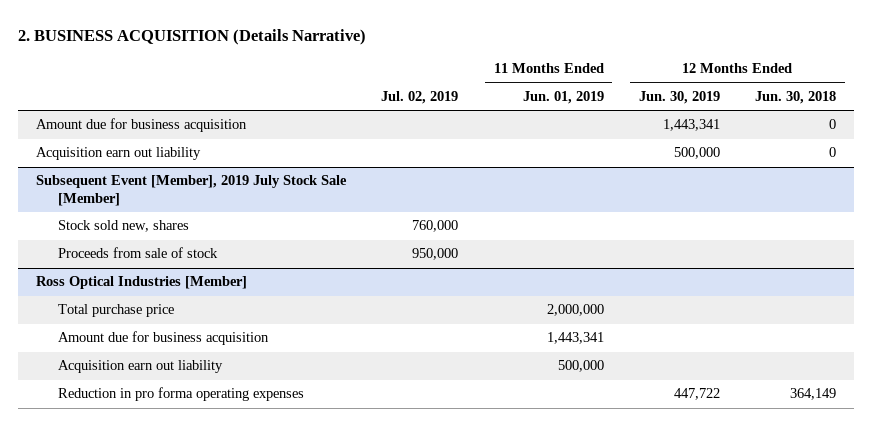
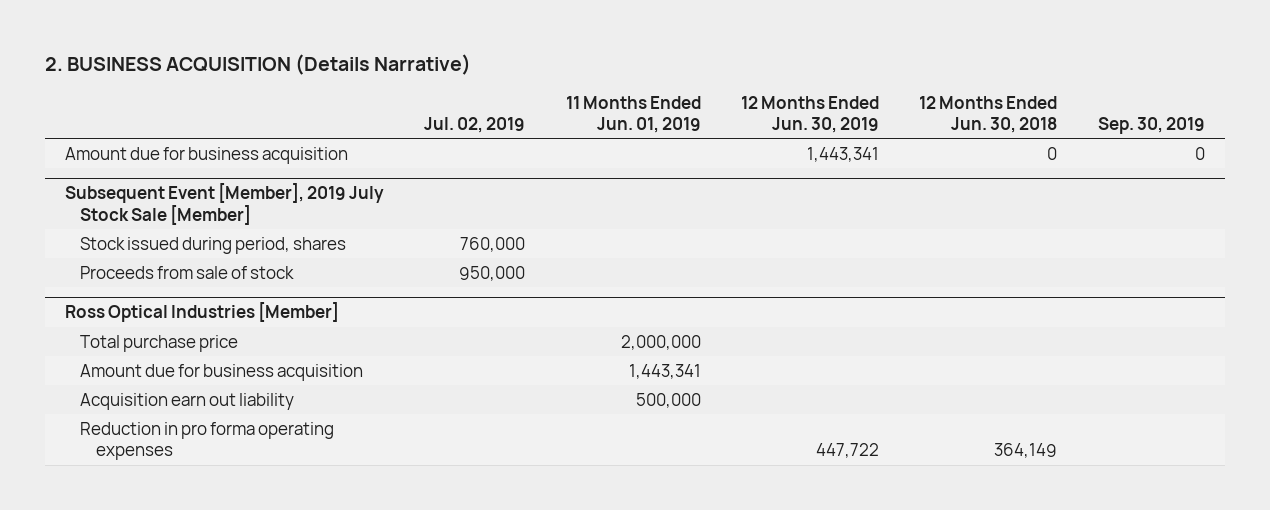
- | Jul. 02, 2019 | 11 Months Ended Jun. 01, 2019 | 12 Months Ended Jun. 30, 2019 | 12 Months Ended Jun. 30, 2018
+ | Jul. 02, 2019 | 11 Months Ended Jun. 01, 2019 | 12 Months Ended Jun. 30, 2019 | 12 Months Ended Jun. 30, 2018 | Sep. 30, 2019
- Acquisition earn out liability | | | 500,000 | 0
@ Subsequent Event [Member], 2019 July Stock Sale [Member]
- Stock sold new, shares | 760,000 | | |
+ Stock issued during period, shares | 760,000 | | | |

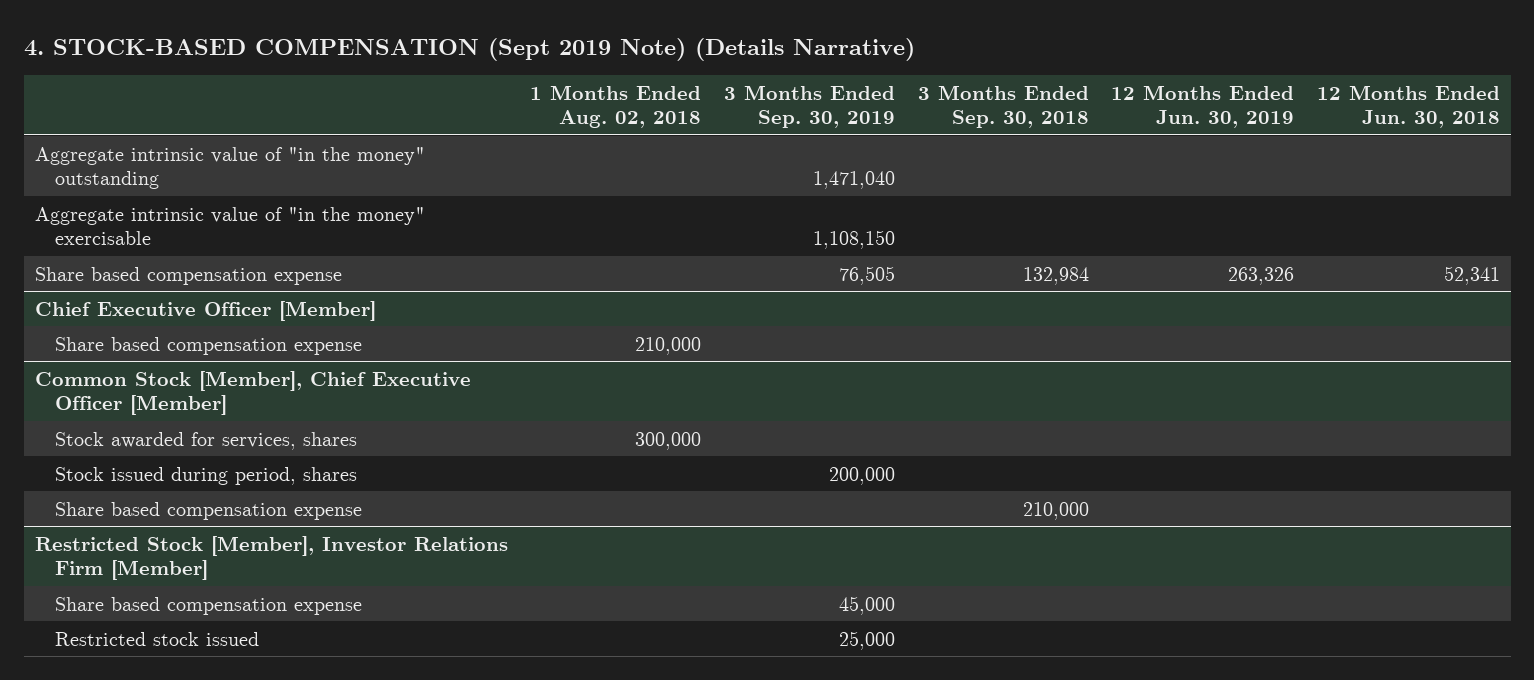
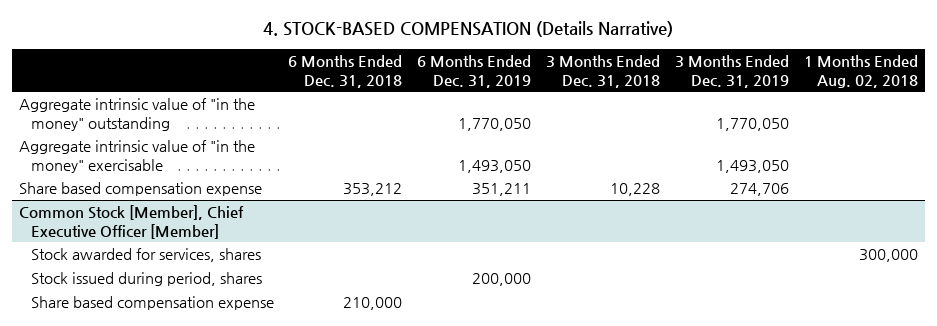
- 4. STOCK-BASED COMPENSATION (Sept 2019 Note) (Details Narrative)
+ 4. STOCK-BASED COMPENSATION (Details Narrative)
- | 1 Months Ended Aug. 02, 2018 | 3 Months Ended Sep. 30, 2019 | 3 Months Ended Sep. 30, 2018 | 12 Months Ended Jun. 30, 2019 | 12 Months Ended Jun. 30, 2018
+ | 6 Months Ended Dec. 31, 2018 | 6 Months Ended Dec. 31, 2019 | 3 Months Ended Dec. 31, 2018 | 3 Months Ended Dec. 31, 2019 | 1 Months Ended Aug. 02, 2018
- Chief Executive Officer [Member]
- Share based compensation expense | 210,000 | | | |
- Restricted Stock [Member], Investor Relations Firm [Member]
- Share based compensation expense | | 45,000 | | |
- Restricted stock issued | | 25,000 | | |

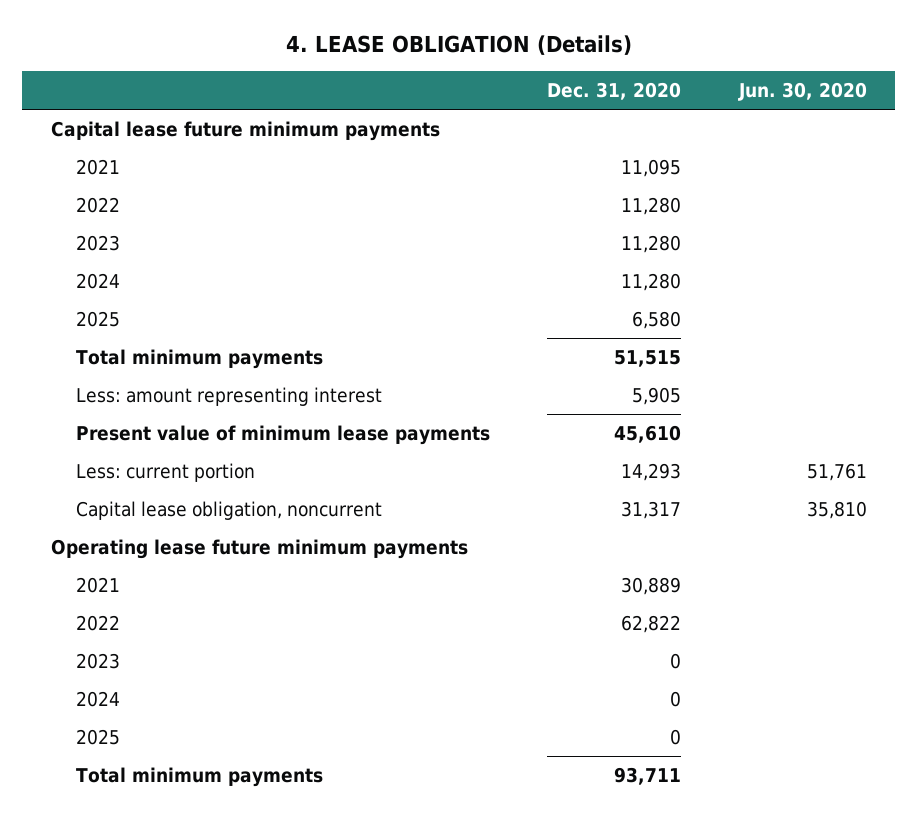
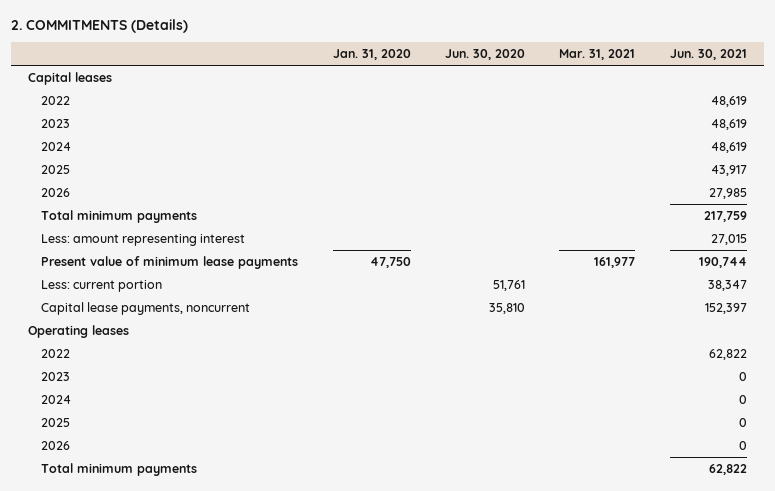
- 4. LEASE OBLIGATION (Details)
+ 2. COMMITMENTS (Details)
- | Dec. 31, 2020 | Jun. 30, 2020
+ | Jan. 31, 2020 | Jun. 30, 2020 | Mar. 31, 2021 | Jun. 30, 2021
- Capital lease future minimum payments
- 2021 | 11,095 |
+ Capital leases
+ 2026 | | | | 27,985
- Capital lease obligation, noncurrent | 31,317 | 35,810
- Operating lease future minimum payments
- 2021 | 30,889 |
+ Capital lease payments, noncurrent | | 35,810 | | 152,397
+ Operating leases
+ 2026 | | | | 0

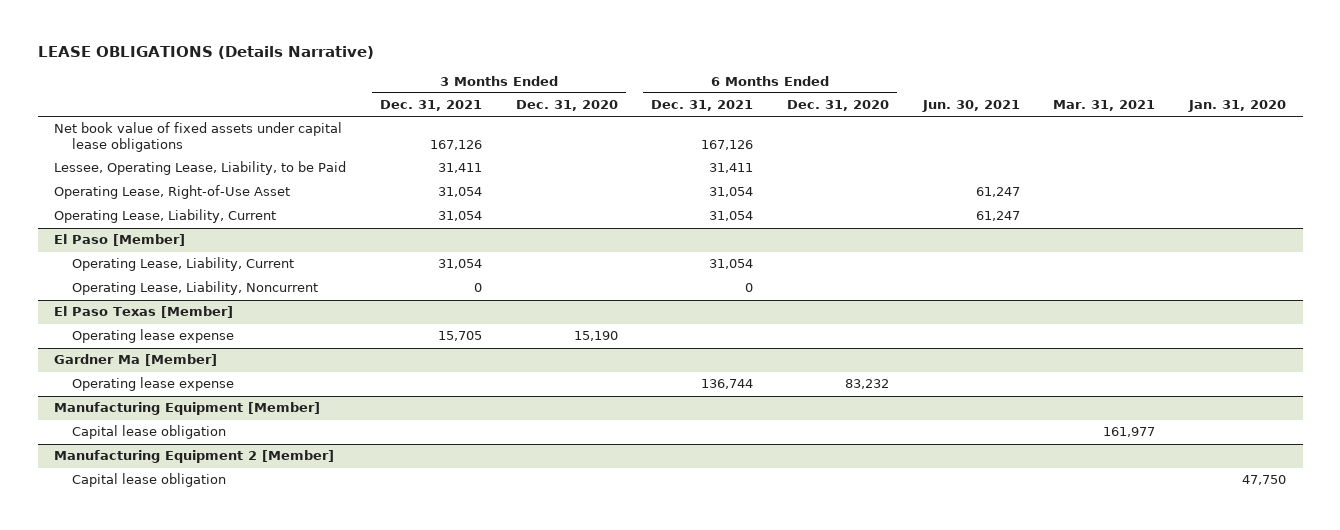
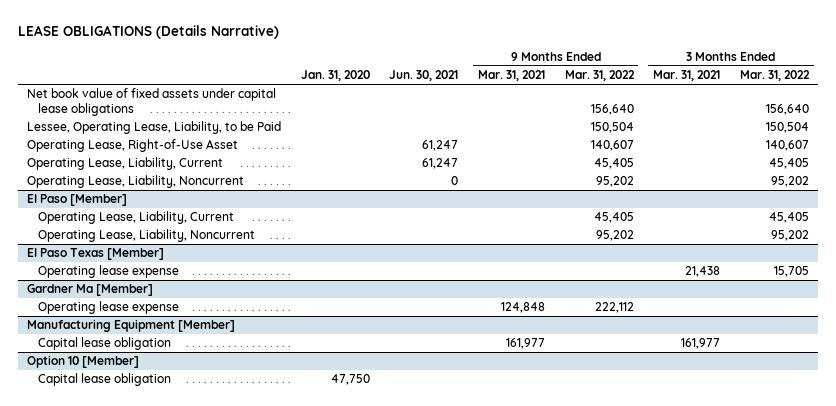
- | 3 Months Ended Dec. 31, 2021 | 3 Months Ended Dec. 31, 2020 | 6 Months Ended Dec. 31, 2021 | 6 Months Ended Dec. 31, 2020 | Jun. 30, 2021 | Mar. 31, 2021 | Jan. 31, 2020
+ | Jan. 31, 2020 | Jun. 30, 2021 | 9 Months Ended Mar. 31, 2021 | 9 Months Ended Mar. 31, 2022 | 3 Months Ended Mar. 31, 2021 | 3 Months Ended Mar. 31, 2022
+ Operating Lease, Liability, Noncurrent | | 0 | | 95,202 | | 95,202
- Manufacturing Equipment 2 [Member]
+ Option 10 [Member]

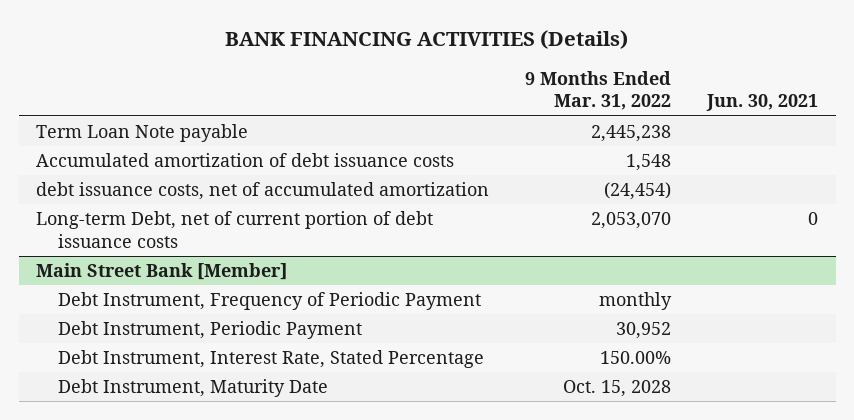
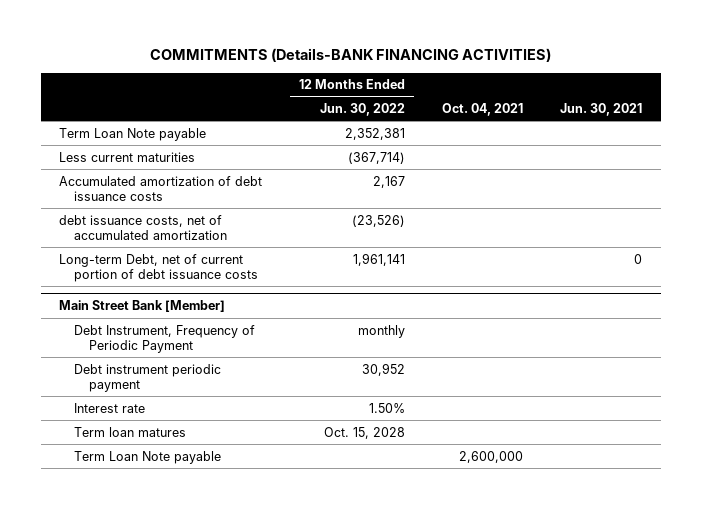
- BANK FINANCING ACTIVITIES (Details)
+ COMMITMENTS (Details-BANK FINANCING ACTIVITIES)
- | 9 Months Ended Mar. 31, 2022 | Jun. 30, 2021
+ | 12 Months Ended Jun. 30, 2022 | Oct. 04, 2021 | Jun. 30, 2021
+ Less current maturities | (367,714) | |
@ Main Street Bank [Member]
- Debt Instrument, Periodic Payment | 30,952 |
- Debt Instrument, Interest Rate, Stated Percentage | 150.00% |
- Debt Instrument, Maturity Date | Oct. 15, 2028 |
+ Debt instrument periodic payment | 30,952 | |
+ Interest rate | 1.50% | |
+ Term loan matures | Oct. 15, 2028 | |
+ Term Loan Note payable | | 2,600,000 |

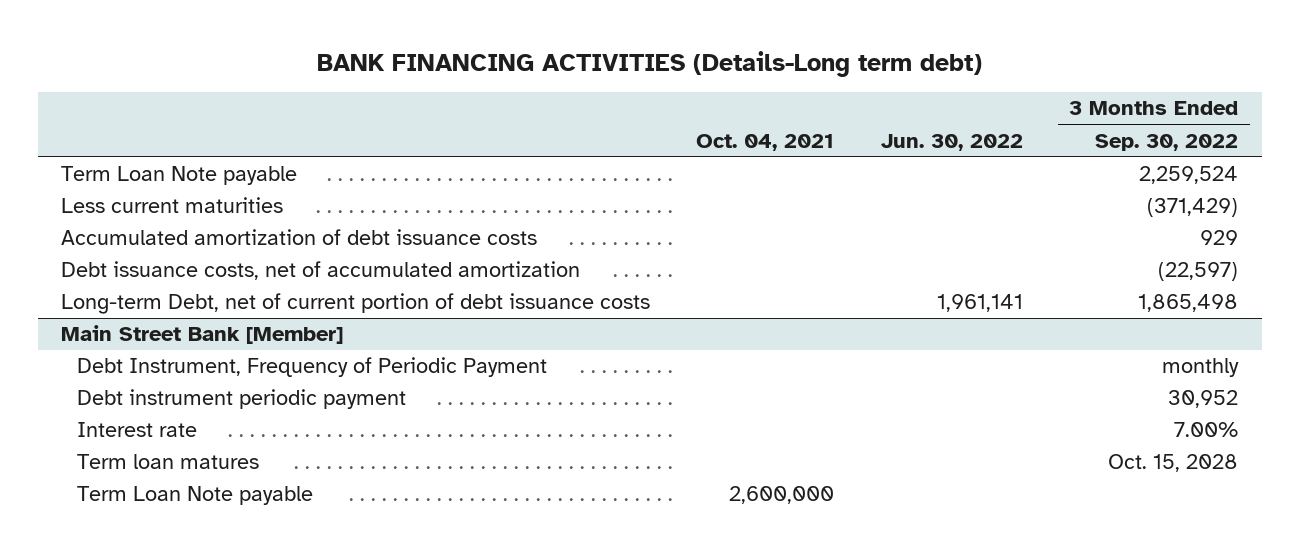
- COMMITMENTS (Details-BANK FINANCING ACTIVITIES)
+ BANK FINANCING ACTIVITIES (Details-Long term debt)
- | 12 Months Ended Jun. 30, 2022 | Oct. 04, 2021 | Jun. 30, 2021
+ | Oct. 04, 2021 | Jun. 30, 2022 | 3 Months Ended Sep. 30, 2022
- debt issuance costs, net of accumulated amortization | (23,526) | |
+ Debt issuance costs, net of accumulated amortization | | | (22,597)

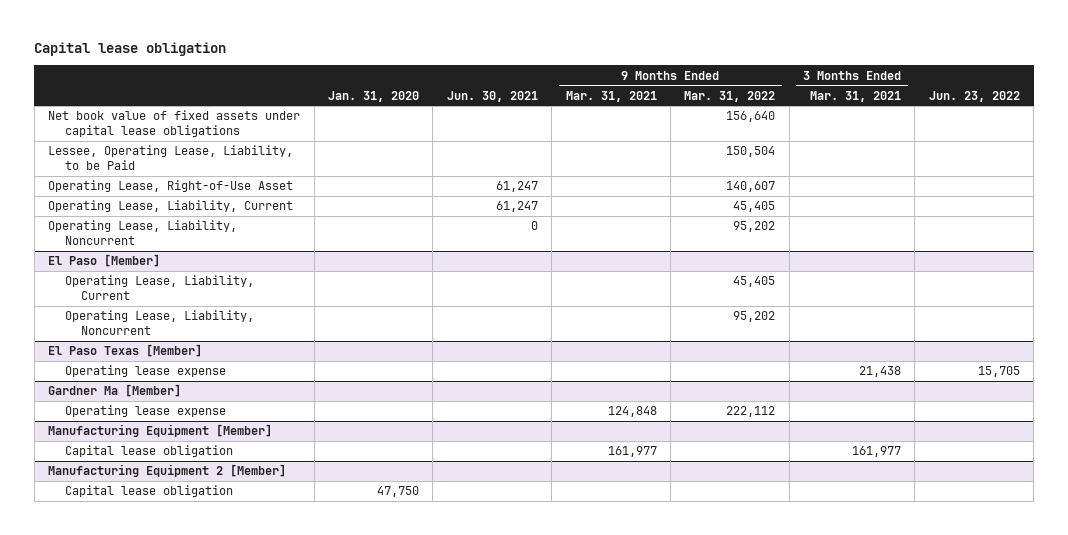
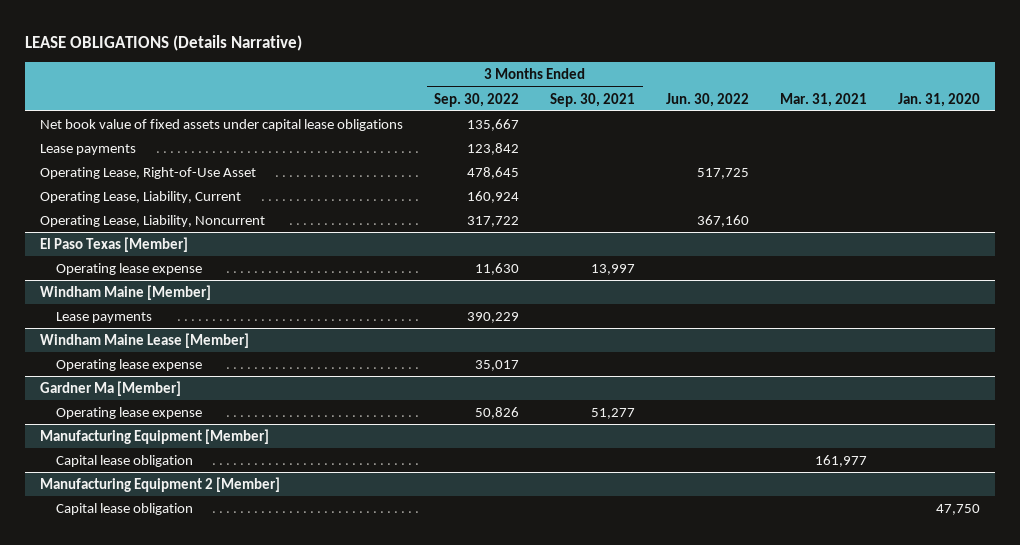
- Capital lease obligation
+ LEASE OBLIGATIONS (Details Narrative)
- | Jan. 31, 2020 | Jun. 30, 2021 | 9 Months Ended Mar. 31, 2021 | 9 Months Ended Mar. 31, 2022 | 3 Months Ended Mar. 31, 2021 | Jun. 23, 2022
+ | 3 Months Ended Sep. 30, 2022 | 3 Months Ended Sep. 30, 2021 | Jun. 30, 2022 | Mar. 31, 2021 | Jan. 31, 2020
- Lessee, Operating Lease, Liability, to be Paid | | | | 150,504 | |
+ Lease payments | 123,842 | | | |
- El Paso [Member]
- Operating Lease, Liability, Current | | | | 45,405 | |
- Operating Lease, Liability, Noncurrent | | | | 95,202 | |
+ Windham Maine [Member]
+ Lease payments | 390,229 | | | |
+ Windham Maine Lease [Member]
+ Operating lease expense | 35,017 | | | |

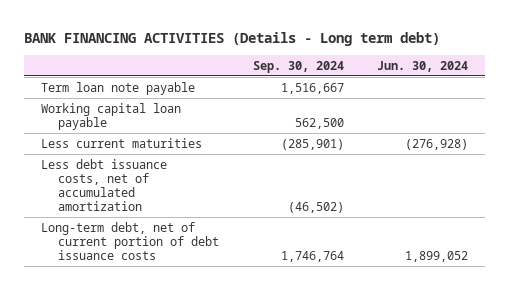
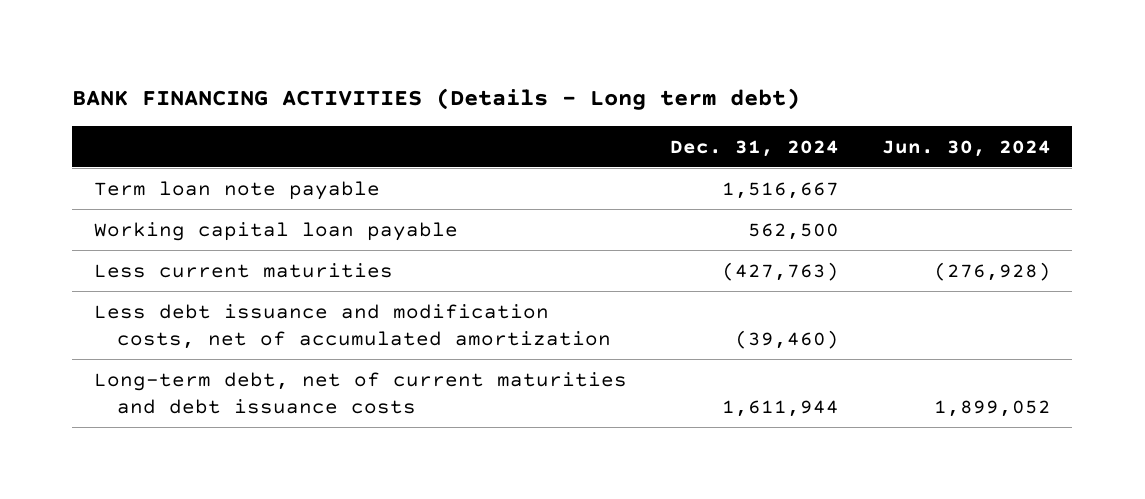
- | Sep. 30, 2024 | Jun. 30, 2024
+ | Dec. 31, 2024 | Jun. 30, 2024
- Less debt issuance costs, net of accumulated amortization | (46,502) |
- Long-term debt, net of current portion of debt issuance costs | 1,746,764 | 1,899,052
+ Less debt issuance and modification costs, net of accumulated amortization | (39,460) |
+ Long-term debt, net of current maturities and debt issuance costs | 1,611,944 | 1,899,052

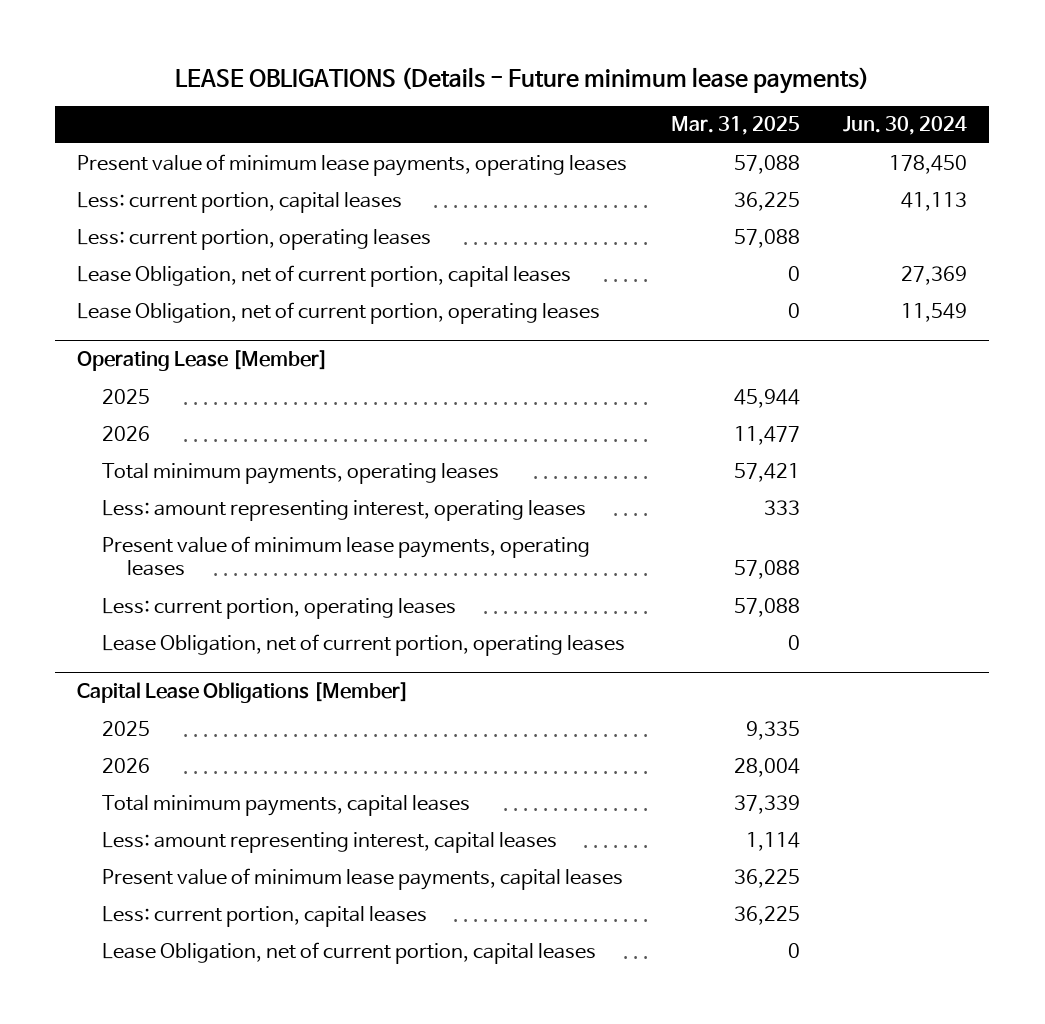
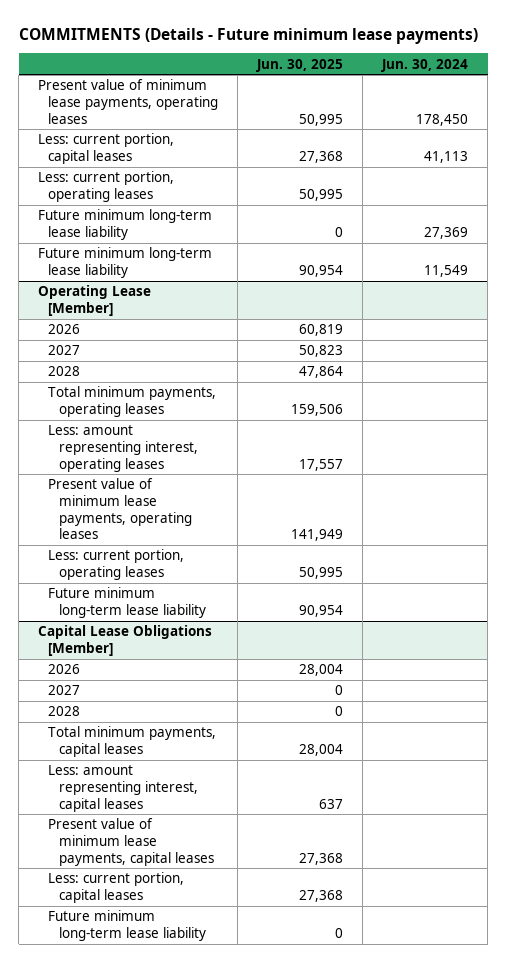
- LEASE OBLIGATIONS (Details - Future minimum lease payments)
+ COMMITMENTS (Details - Future minimum lease payments)
- | Mar. 31, 2025 | Jun. 30, 2024
+ | Jun. 30, 2025 | Jun. 30, 2024
- Lease Obligation, net of current portion, capital leases | 0 | 27,369
- Lease Obligation, net of current portion, operating leases | 0 | 11,549
+ Future minimum long-term lease liability | 0 | 27,369
+ Future minimum long-term lease liability | 90,954 | 11,549
@ Operating Lease [Member]
- 2025 | 45,944 |
+ 2027 | 50,823 |
+ 2028 | 47,864 |
- Lease Obligation, net of current portion, operating leases | 0 |
+ Future minimum long-term lease liability | 90,954 |
@ Capital Lease Obligations [Member]
- 2025 | 9,335 |
+ 2027 | 0 |
+ 2028 | 0 |
- Lease Obligation, net of current portion, capital leases | 0 |
+ Future minimum long-term lease liability | 0 |

